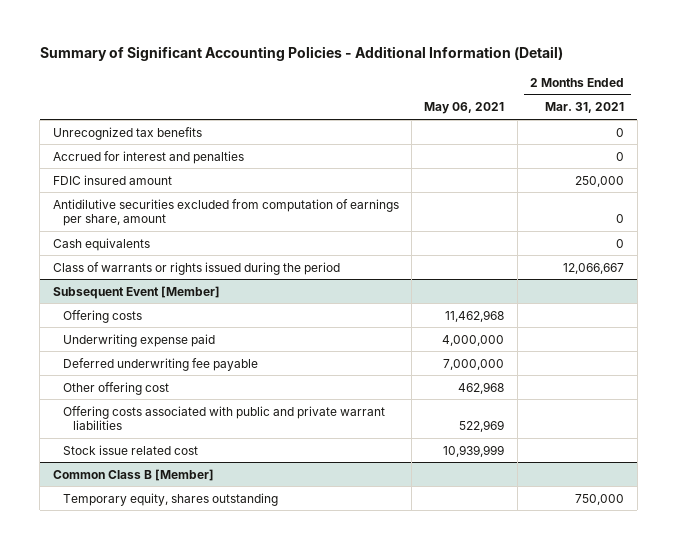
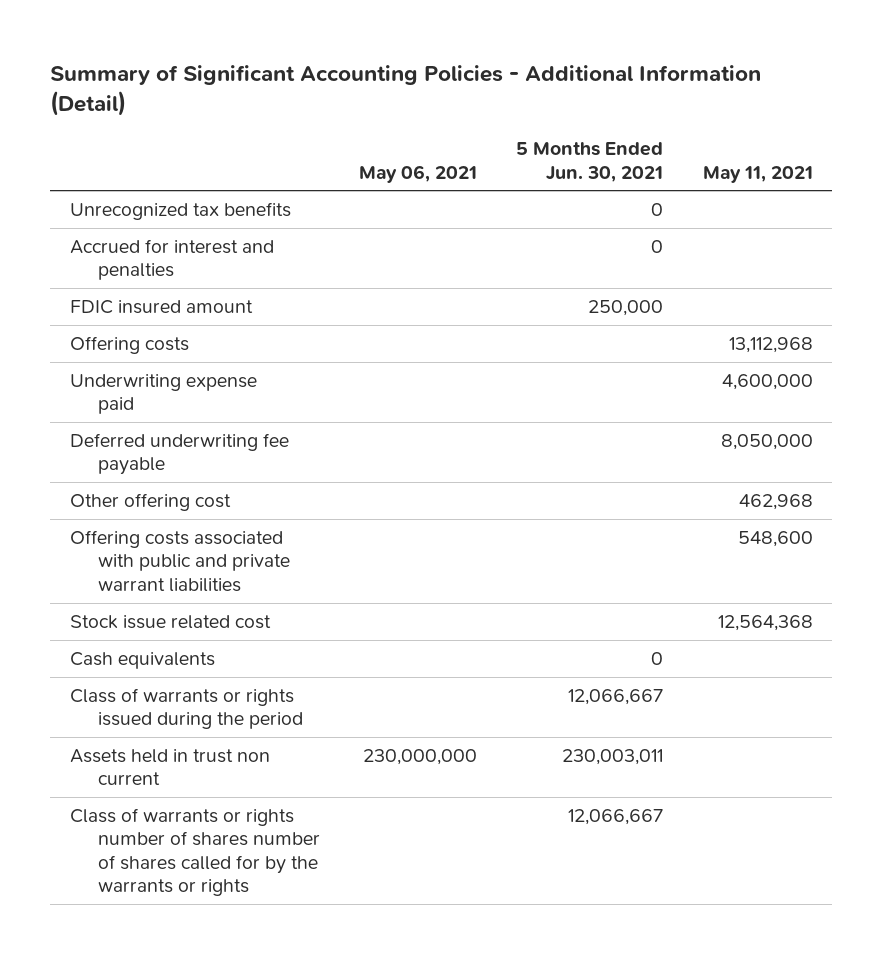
- | May 06, 2021 | 2 Months Ended Mar. 31, 2021
+ | May 06, 2021 | 5 Months Ended Jun. 30, 2021 | May 11, 2021
- Antidilutive securities excluded from computation of earnings per share, amount | | 0
+ Offering costs | | | 13,112,968
+ Underwriting expense paid | | | 4,600,000
+ Deferred underwriting fee payable | | | 8,050,000
+ Other offering cost | | | 462,968
+ Offering costs associated with public and private warrant liabilities | | | 548,600
+ Stock issue related cost | | | 12,564,368
- Subsequent Event [Member]
- Offering costs | 11,462,968 |
- Underwriting expense paid | 4,000,000 |
- Deferred underwriting fee payable | 7,000,000 |
- Other offering cost | 462,968 |
- Offering costs associated with public and private warrant liabilities | 522,969 |
- Stock issue related cost | 10,939,999 |
- Common Class B [Member]
- Temporary equity, shares outstanding | | 750,000
+ Assets held in trust non current | 230,000,000 | 230,003,011 |
+ Class of warrants or rights number of shares number of shares called for by the warrants or rights | | 12,066,667 |

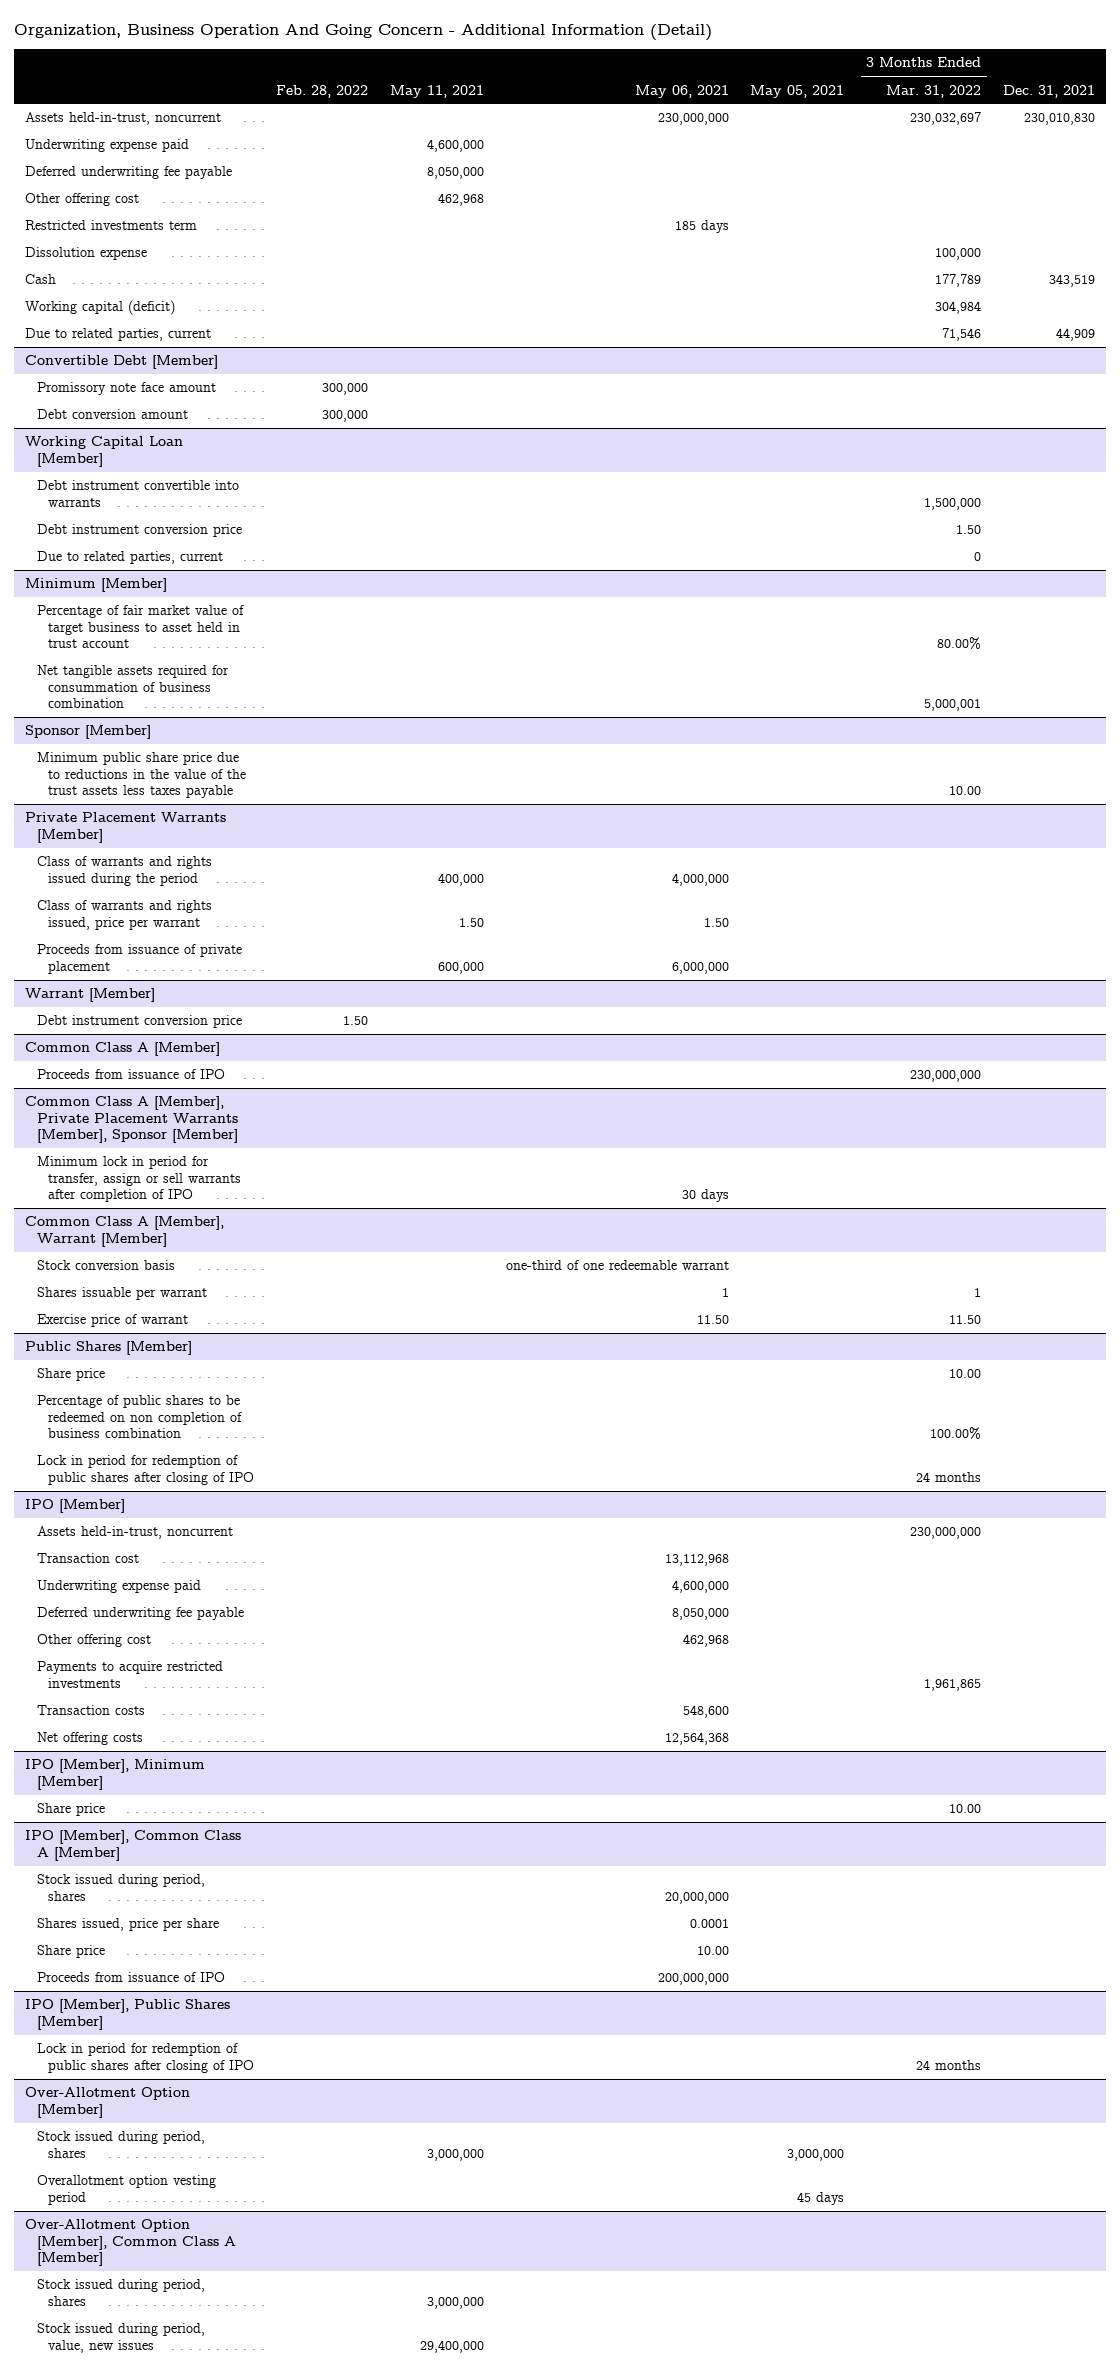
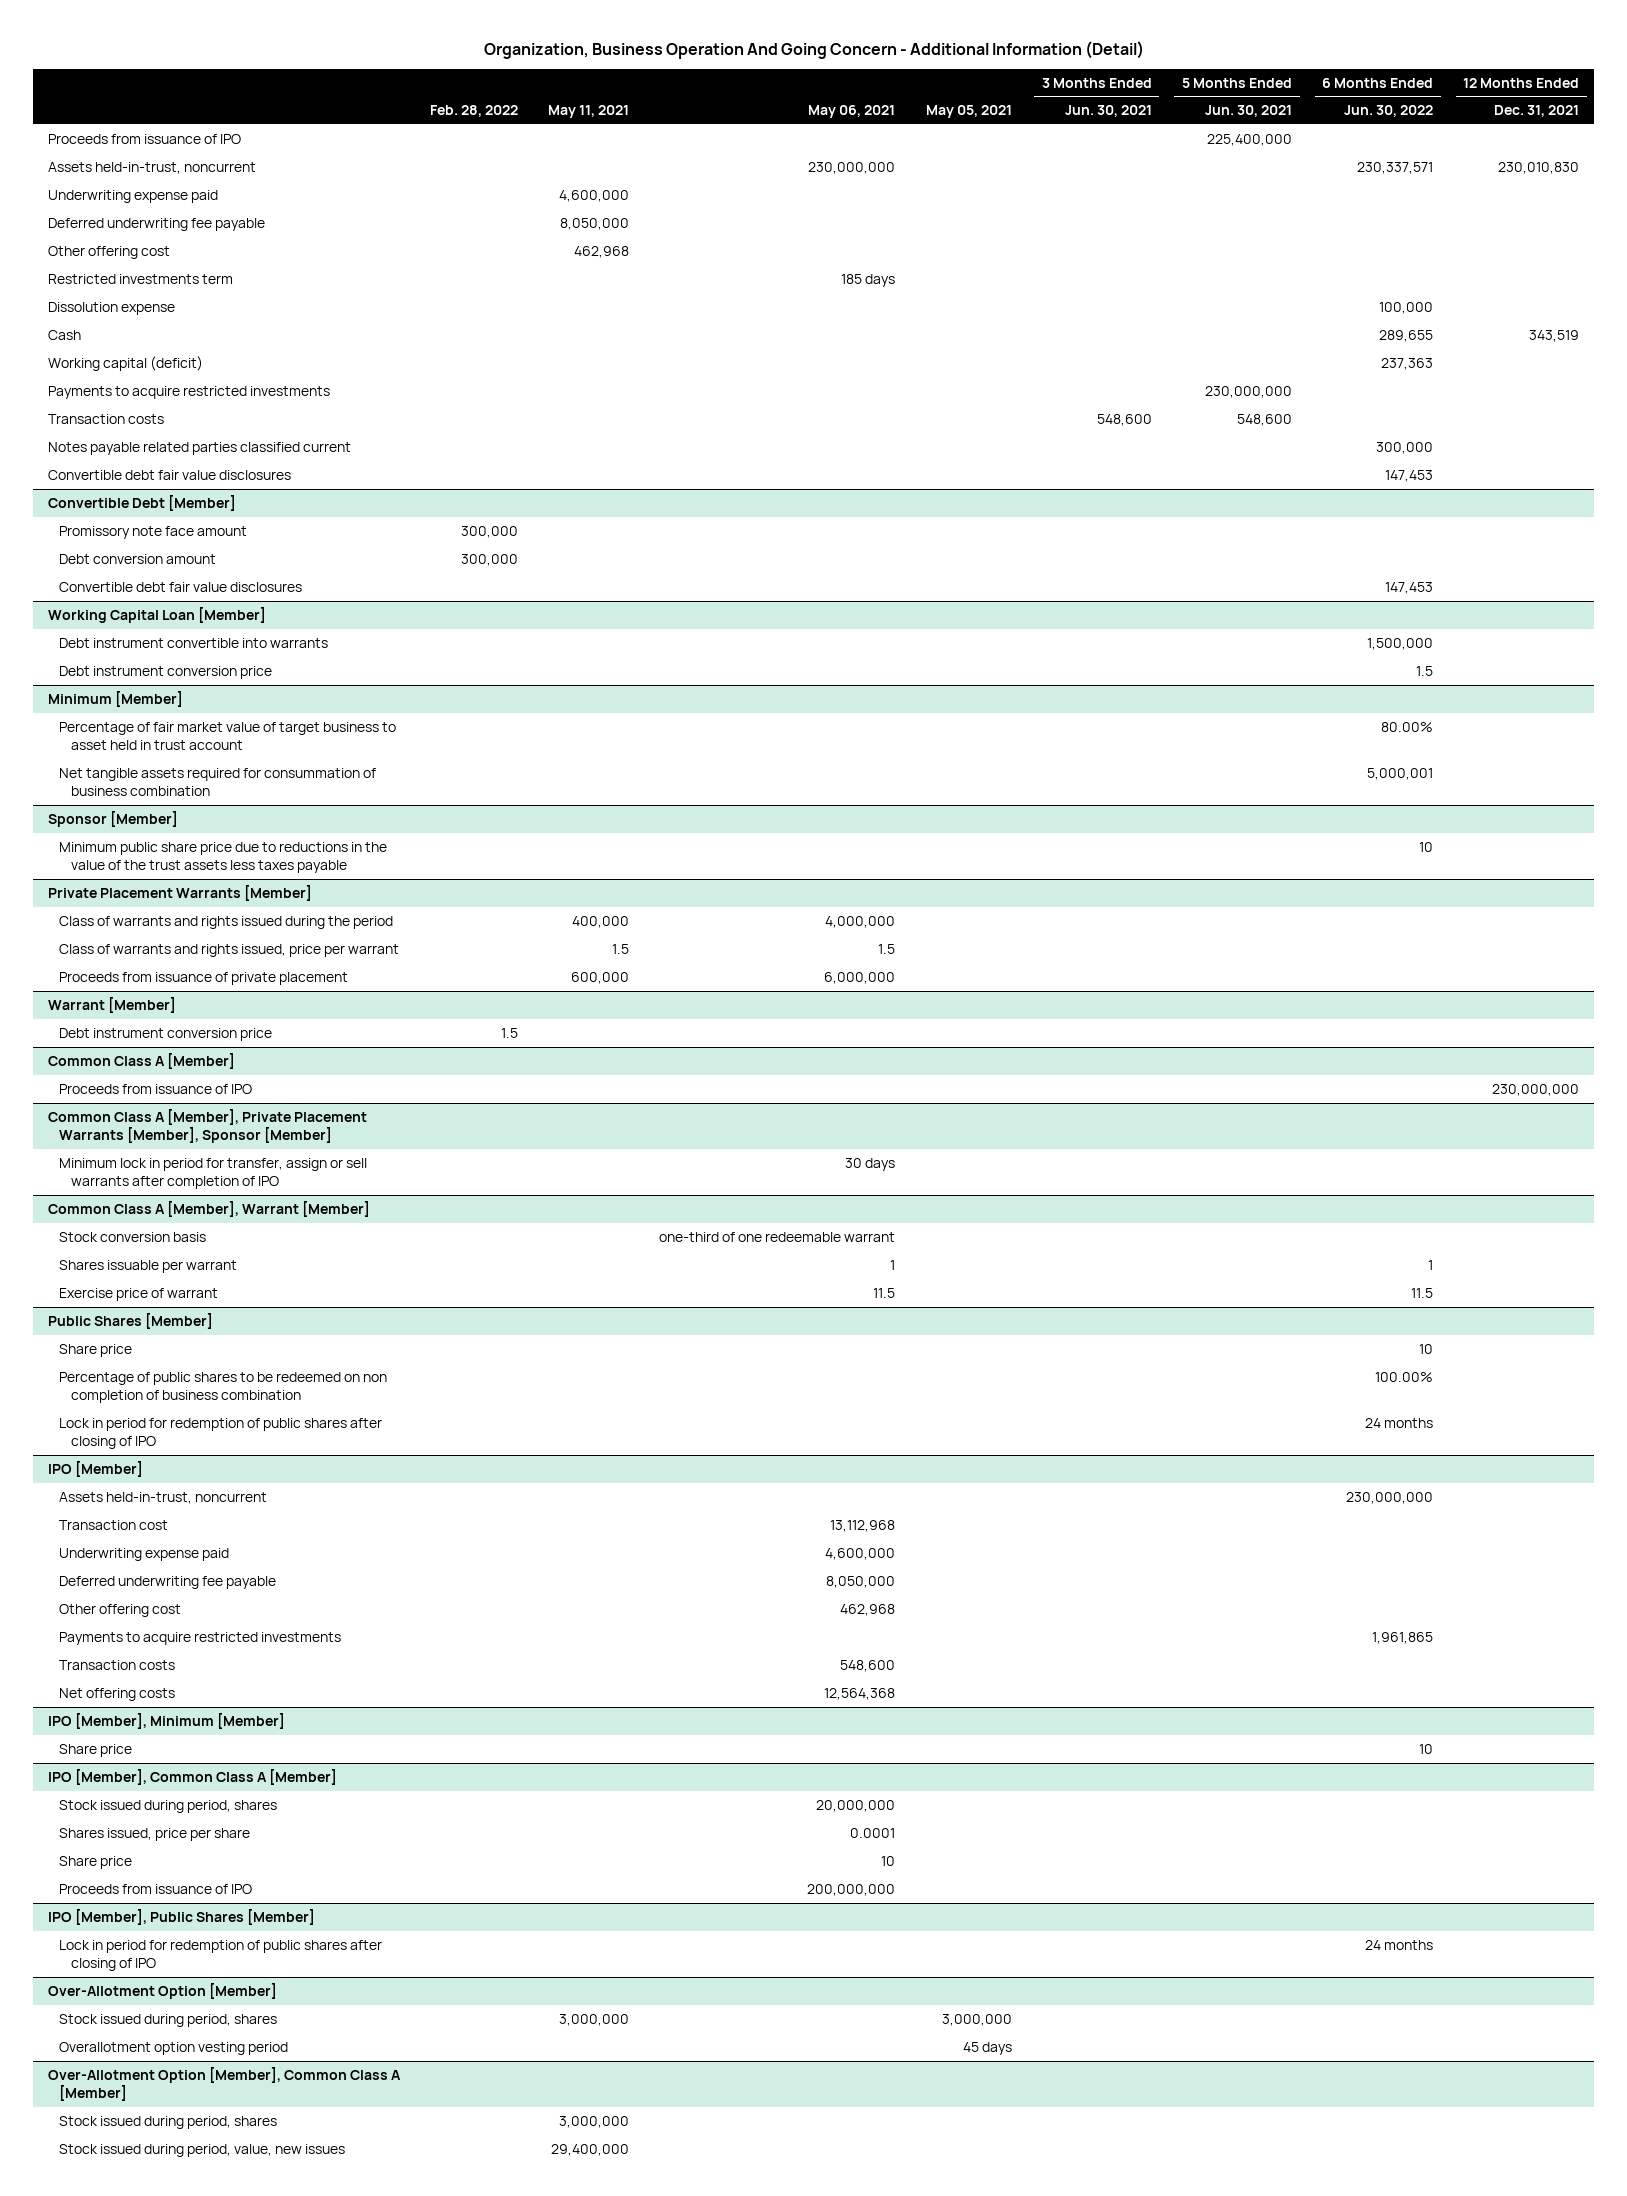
- | Feb. 28, 2022 | May 11, 2021 | May 06, 2021 | May 05, 2021 | 3 Months Ended Mar. 31, 2022 | Dec. 31, 2021
+ | Feb. 28, 2022 | May 11, 2021 | May 06, 2021 | May 05, 2021 | 3 Months Ended Jun. 30, 2021 | 5 Months Ended Jun. 30, 2021 | 6 Months Ended Jun. 30, 2022 | 12 Months Ended Dec. 31, 2021
+ Proceeds from issuance of IPO | | | | | | 225,400,000 | |
- Due to related parties, current | | | | | 71,546 | 44,909
+ Payments to acquire restricted investments | | | | | | 230,000,000 | |
+ Transaction costs | | | | | 548,600 | 548,600 | |
+ Notes payable related parties classified current | | | | | | | 300,000 |
+ Convertible debt fair value disclosures | | | | | | | 147,453 |
@ Convertible Debt [Member]
+ Convertible debt fair value disclosures | | | | | | | 147,453 |
@ Working Capital Loan [Member]
- Due to related parties, current | | | | | 0 |
@ Private Placement Warrants [Member]
- Class of warrants and rights issued, price per warrant | | 1.50 | 1.50 | | |
+ Class of warrants and rights issued, price per warrant | | 1.5 | 1.5 | | | | |
@ Warrant [Member]
- Debt instrument conversion price | 1.50 | | | | |
+ Debt instrument conversion price | 1.5 | | | | | | |
@ Common Class A [Member], Warrant [Member]
- Exercise price of warrant | | | 11.50 | | 11.50 |
+ Exercise price of warrant | | | 11.5 | | | | 11.5 |
@ IPO [Member], Common Class A [Member]
- Share price | | | 10.00 | | |
+ Share price | | | 10 | | | | |

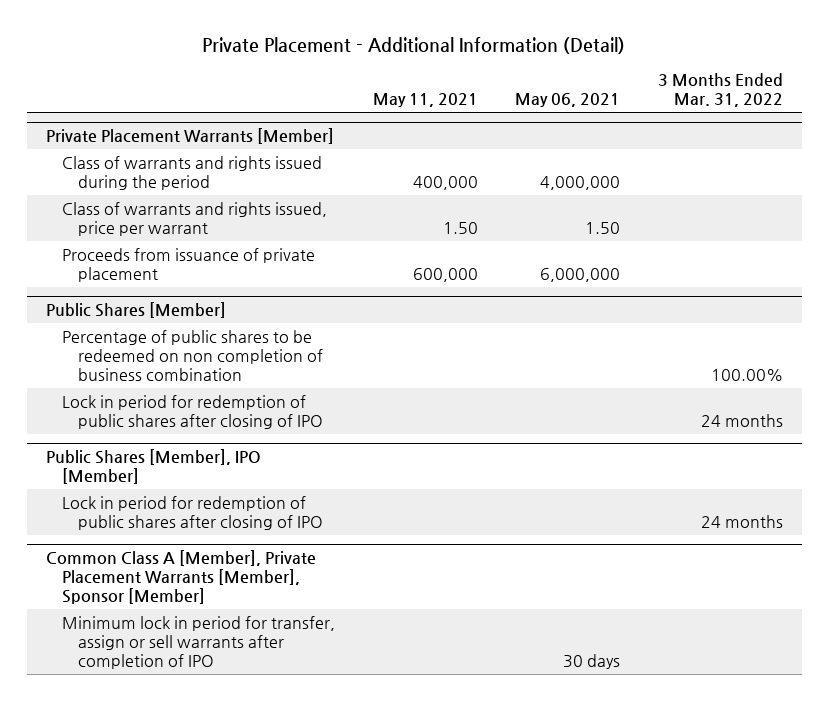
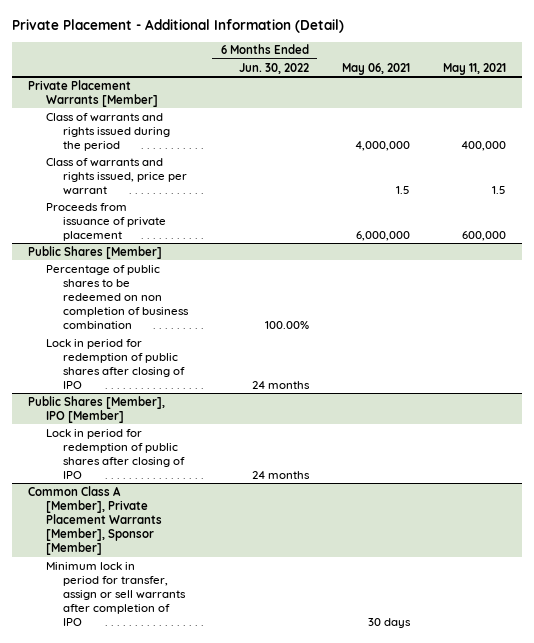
- | May 11, 2021 | May 06, 2021 | 3 Months Ended Mar. 31, 2022
+ | 6 Months Ended Jun. 30, 2022 | May 06, 2021 | May 11, 2021
@ Private Placement Warrants [Member]
- Class of warrants and rights issued, price per warrant | 1.50 | 1.50 |
+ Class of warrants and rights issued, price per warrant | | 1.5 | 1.5

